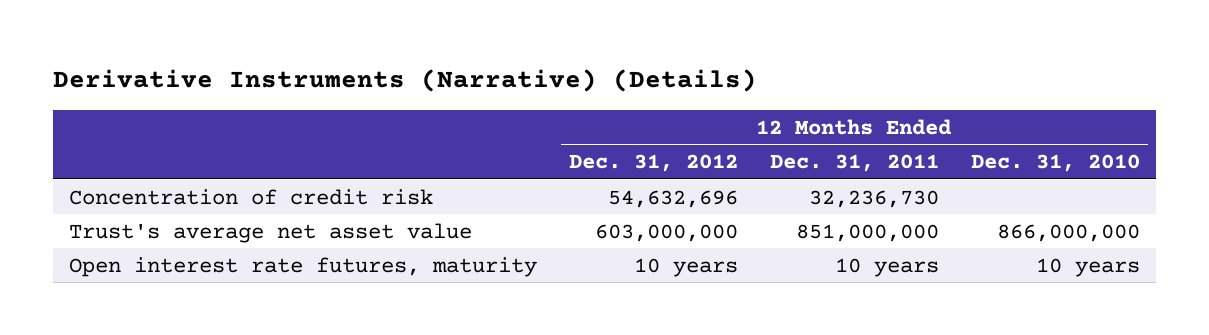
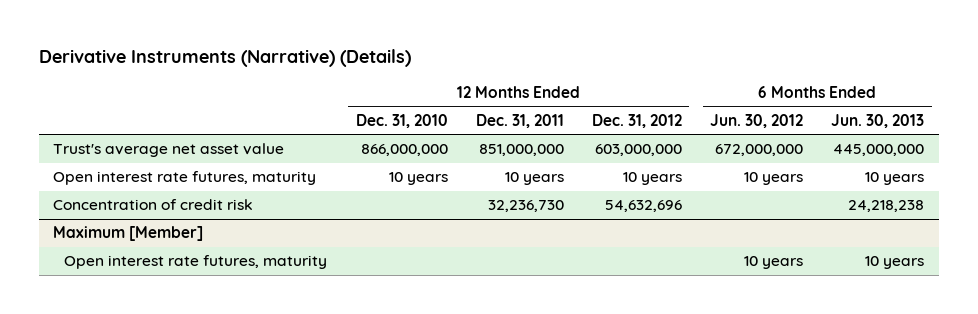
- | 12 Months Ended Dec. 31, 2012 | 12 Months Ended Dec. 31, 2011 | 12 Months Ended Dec. 31, 2010
+ | 12 Months Ended Dec. 31, 2010 | 12 Months Ended Dec. 31, 2011 | 12 Months Ended Dec. 31, 2012 | 6 Months Ended Jun. 30, 2012 | 6 Months Ended Jun. 30, 2013
moved down: Concentration of credit risk | | 32,236,730 | 54,632,696 | | 24,218,238
+ Maximum [Member]
+ Open interest rate futures, maturity | | | | 10 years | 10 years

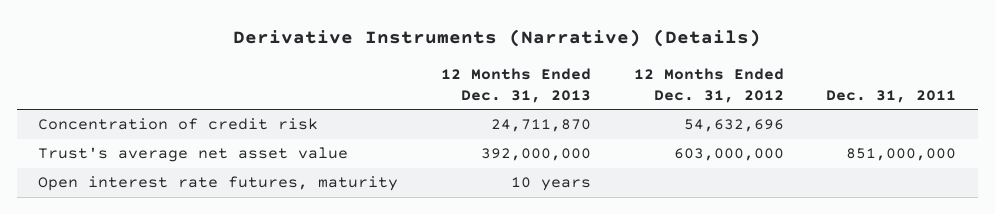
- | 12 Months Ended Dec. 31, 2010 | 12 Months Ended Dec. 31, 2011 | 12 Months Ended Dec. 31, 2012 | 6 Months Ended Jun. 30, 2012 | 6 Months Ended Jun. 30, 2013
+ | 12 Months Ended Dec. 31, 2013 | 12 Months Ended Dec. 31, 2012 | Dec. 31, 2011
- Open interest rate futures, maturity | 10 years | 10 years | 10 years | 10 years | 10 years
- Maximum [Member]
moved down: Trust's average net asset value | 392,000,000 | 603,000,000 | 851,000,000

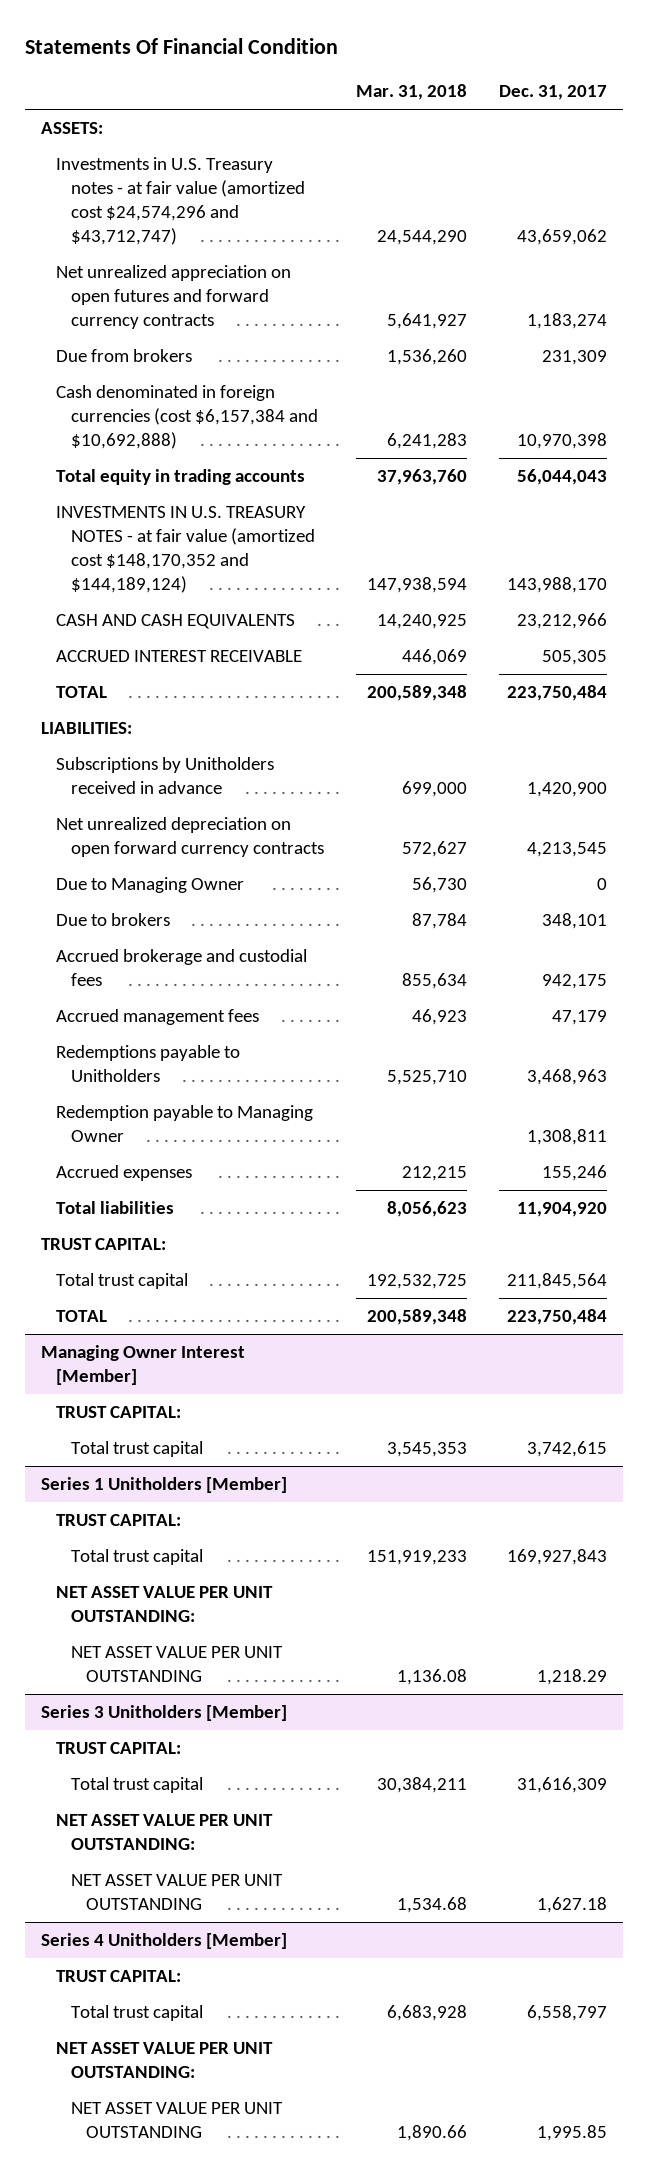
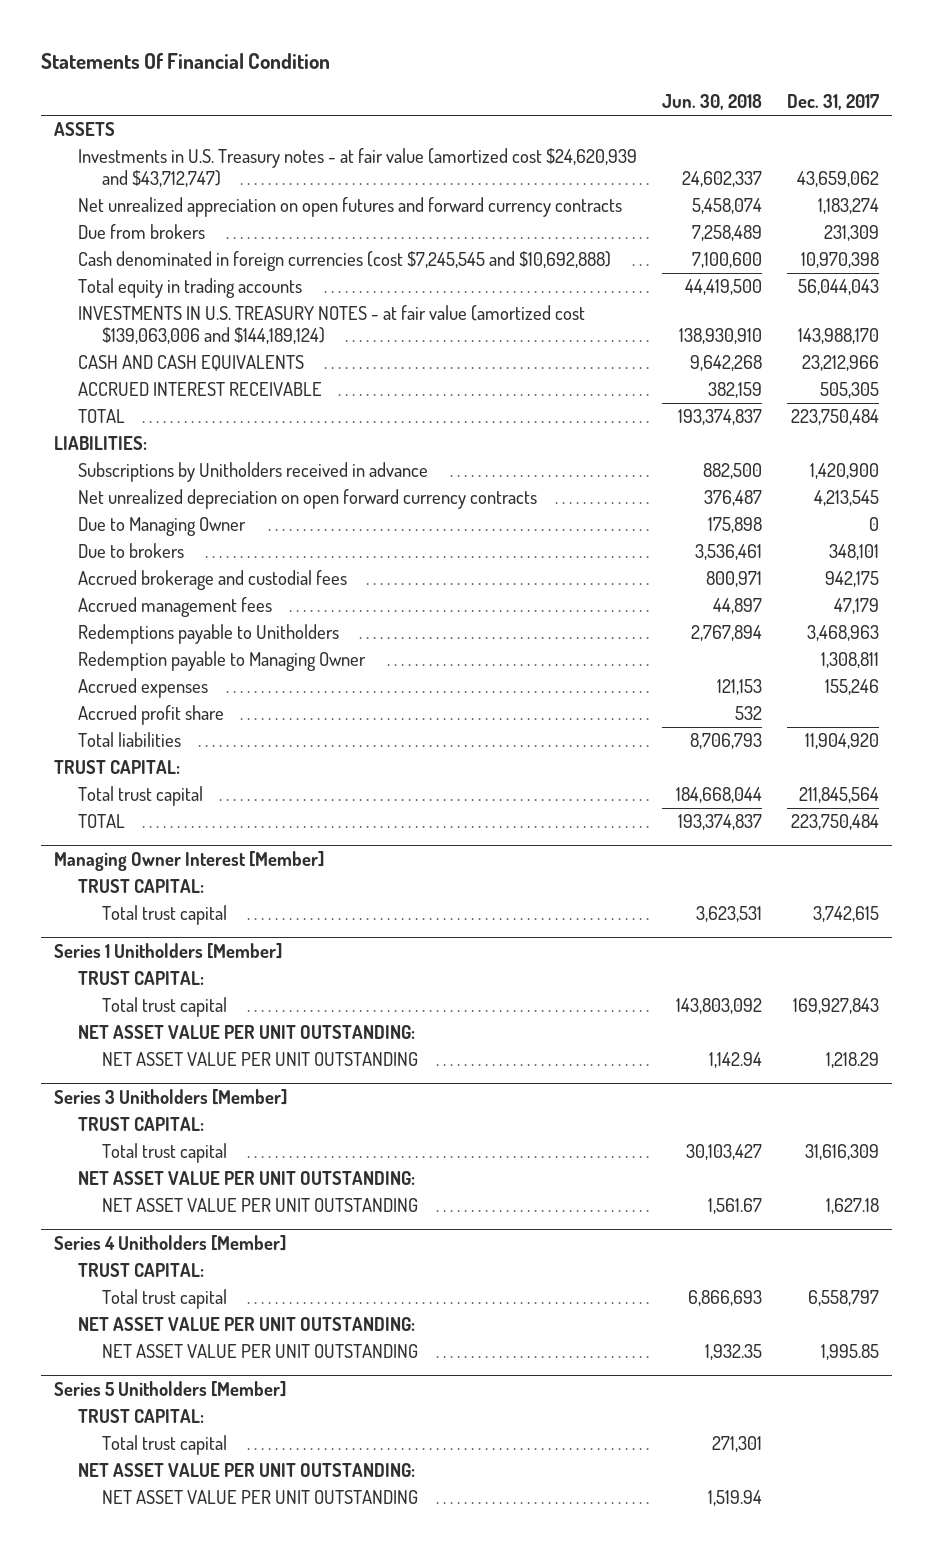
- | Mar. 31, 2018 | Dec. 31, 2017
+ | Jun. 30, 2018 | Dec. 31, 2017
- ASSETS:
- Investments in U.S. Treasury notes - at fair value (amortized cost $24,574,296 and $43,712,747) | 24,544,290 | 43,659,062
+ ASSETS
+ Investments in U.S. Treasury notes - at fair value (amortized cost $24,620,939 and $43,712,747) | 24,602,337 | 43,659,062
- Cash denominated in foreign currencies (cost $6,157,384 and $10,692,888) | 6,241,283 | 10,970,398
+ Cash denominated in foreign currencies (cost $7,245,545 and $10,692,888) | 7,100,600 | 10,970,398
- INVESTMENTS IN U.S. TREASURY NOTES - at fair value (amortized cost $148,170,352 and $144,189,124) | 147,938,594 | 143,988,170
+ INVESTMENTS IN U.S. TREASURY NOTES - at fair value (amortized cost $139,063,006 and $144,189,124) | 138,930,910 | 143,988,170
+ Accrued profit share | 532 |
+ Series 5 Unitholders [Member]
+ TRUST CAPITAL:
+ Total trust capital | 271,301 |
+ NET ASSET VALUE PER UNIT OUTSTANDING:
+ NET ASSET VALUE PER UNIT OUTSTANDING | 1,519.94 |

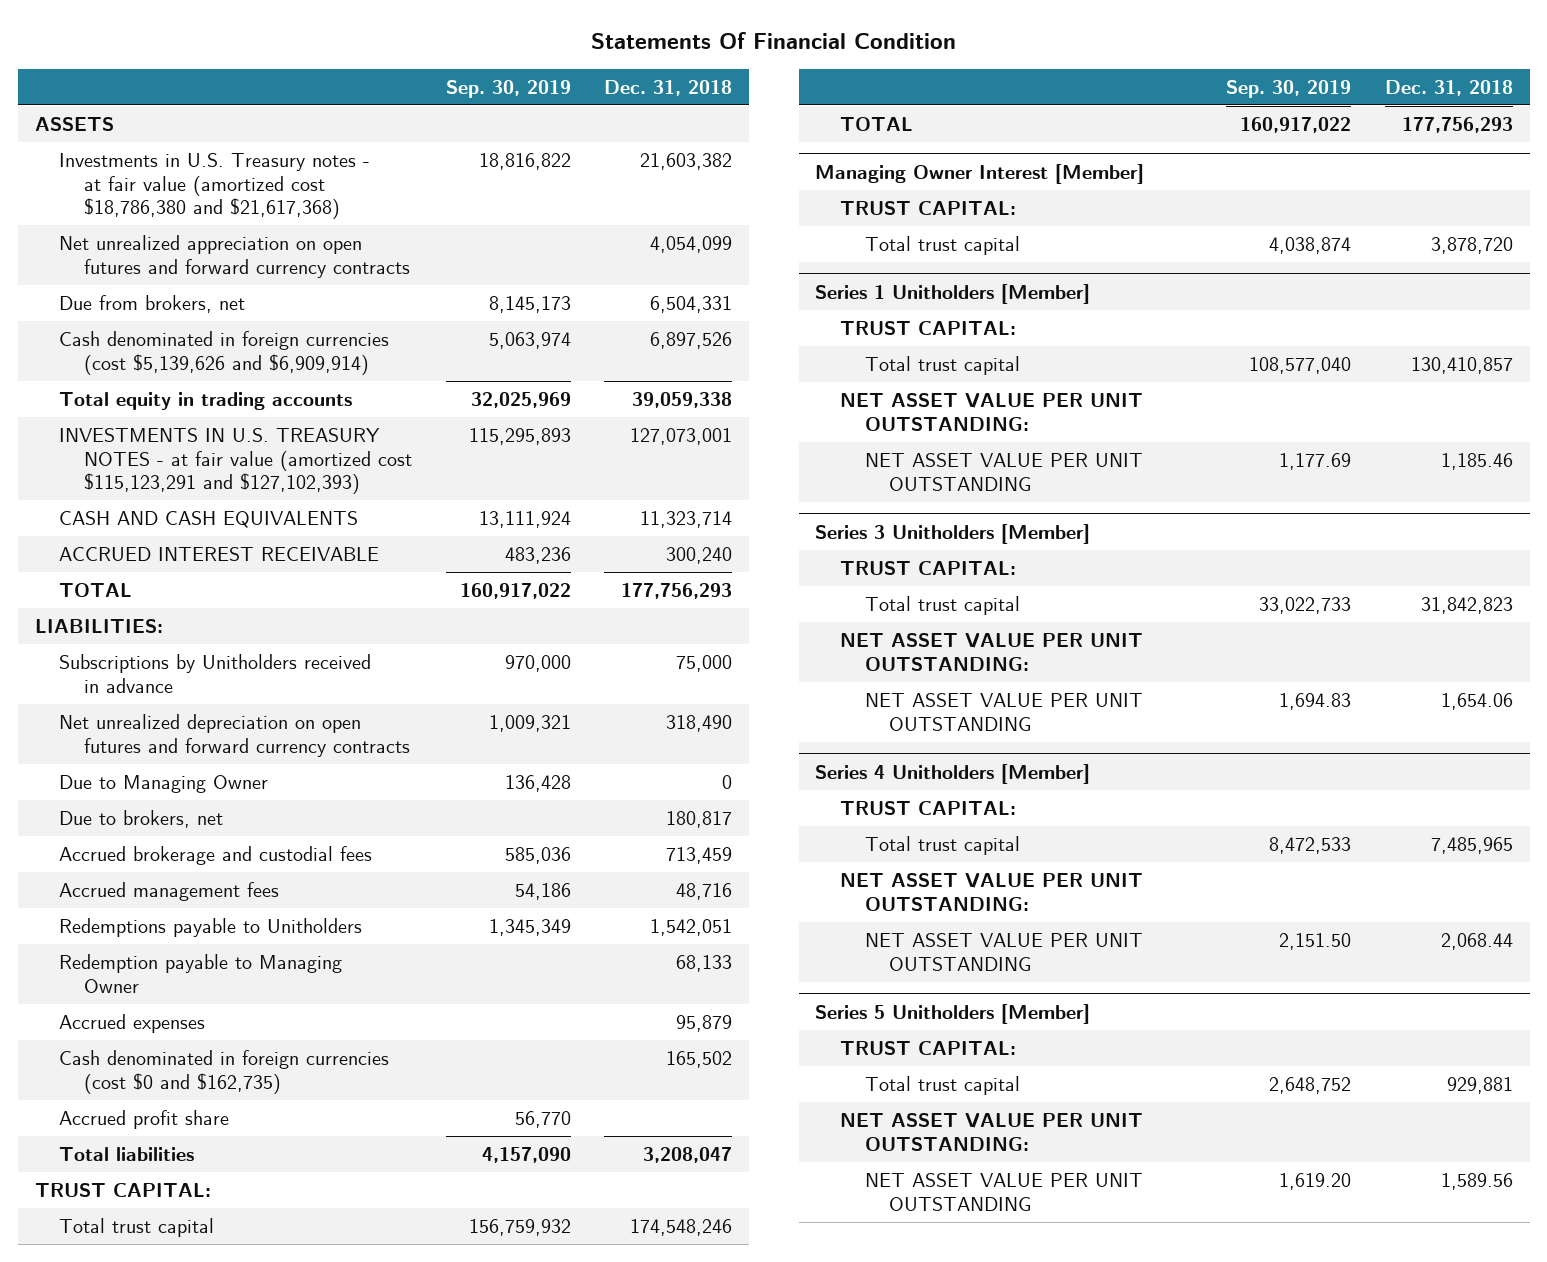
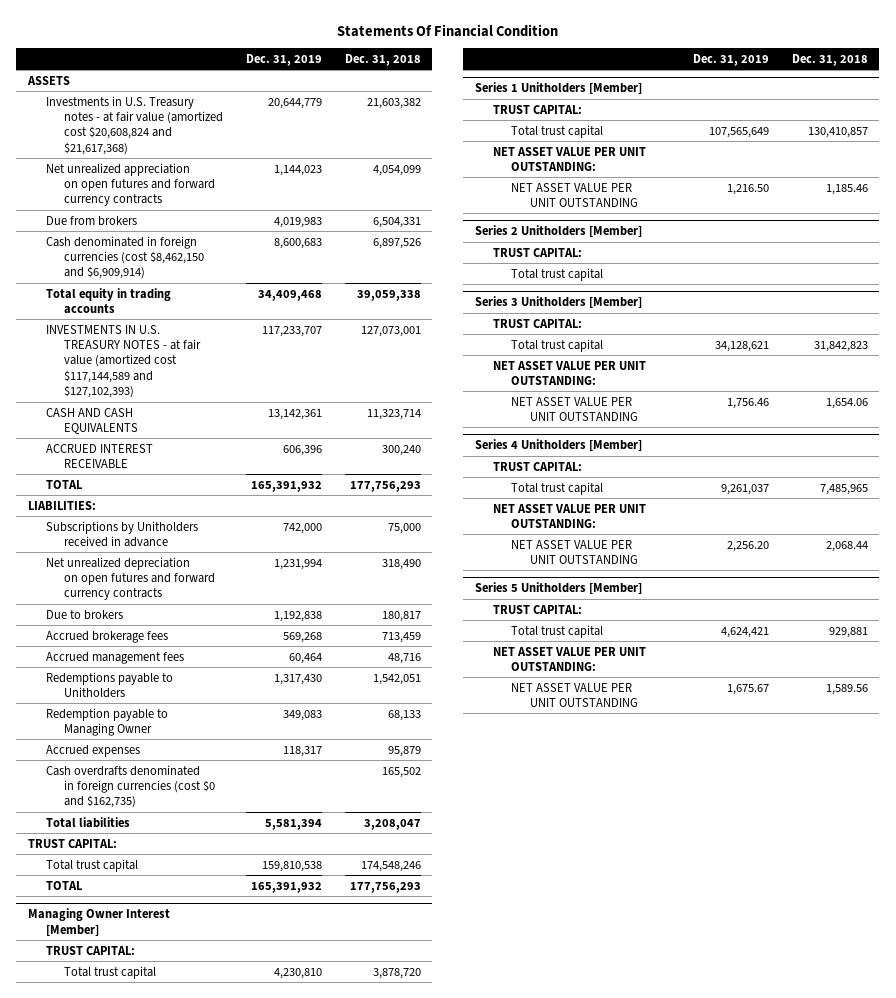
- | Sep. 30, 2019 | Dec. 31, 2018
+ | Dec. 31, 2019 | Dec. 31, 2018
- Investments in U.S. Treasury notes - at fair value (amortized cost $18,786,380 and $21,617,368) | 18,816,822 | 21,603,382
+ Investments in U.S. Treasury notes - at fair value (amortized cost $20,608,824 and $21,617,368) | 20,644,779 | 21,603,382
- Due from brokers, net | 8,145,173 | 6,504,331
- Cash denominated in foreign currencies (cost $5,139,626 and $6,909,914) | 5,063,974 | 6,897,526
+ Due from brokers | 4,019,983 | 6,504,331
+ Cash denominated in foreign currencies (cost $8,462,150 and $6,909,914) | 8,600,683 | 6,897,526
- INVESTMENTS IN U.S. TREASURY NOTES - at fair value (amortized cost $115,123,291 and $127,102,393) | 115,295,893 | 127,073,001
+ INVESTMENTS IN U.S. TREASURY NOTES - at fair value (amortized cost $117,144,589 and $127,102,393) | 117,233,707 | 127,073,001
- Due to Managing Owner | 136,428 | 0
- Due to brokers, net | | 180,817
- Accrued brokerage and custodial fees | 585,036 | 713,459
+ Due to brokers | 1,192,838 | 180,817
+ Accrued brokerage fees | 569,268 | 713,459
- Cash denominated in foreign currencies (cost $0 and $162,735) | | 165,502
- Accrued profit share | 56,770 |
+ Cash overdrafts denominated in foreign currencies (cost $0 and $162,735) | | 165,502
+ Series 2 Unitholders [Member]
+ TRUST CAPITAL:
+ Total trust capital

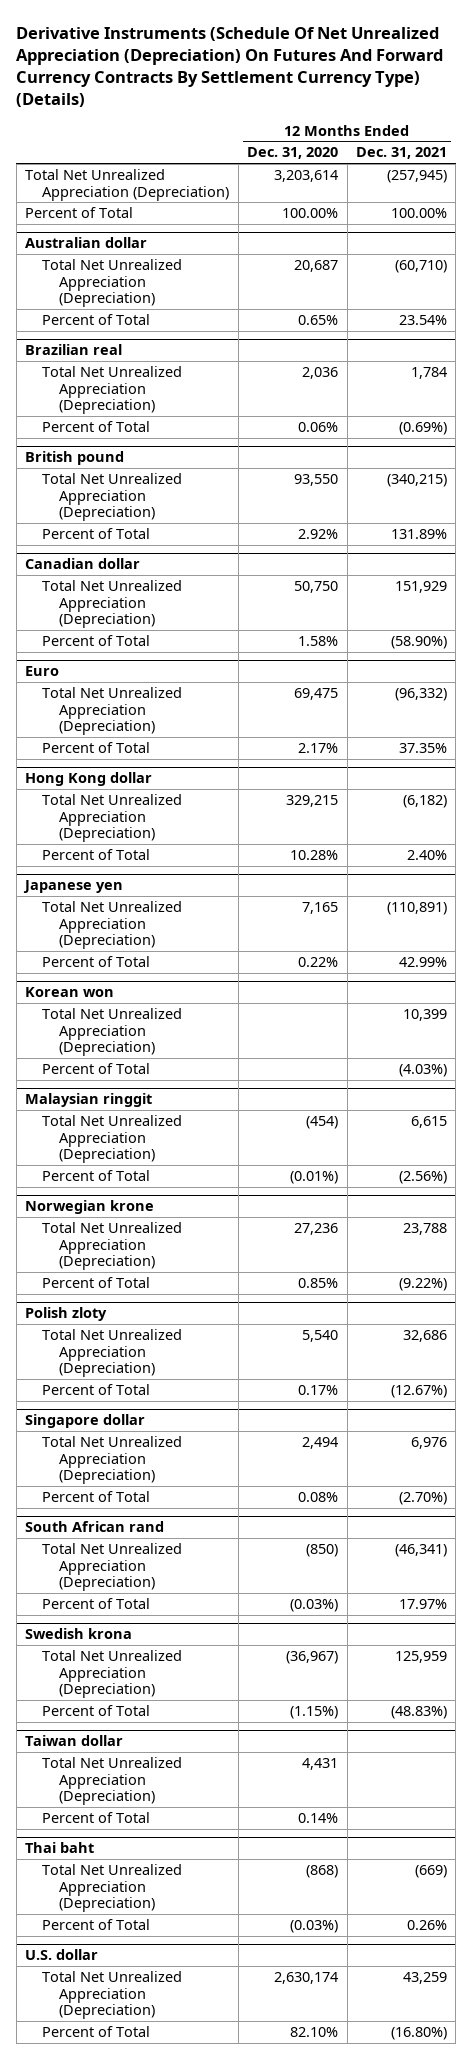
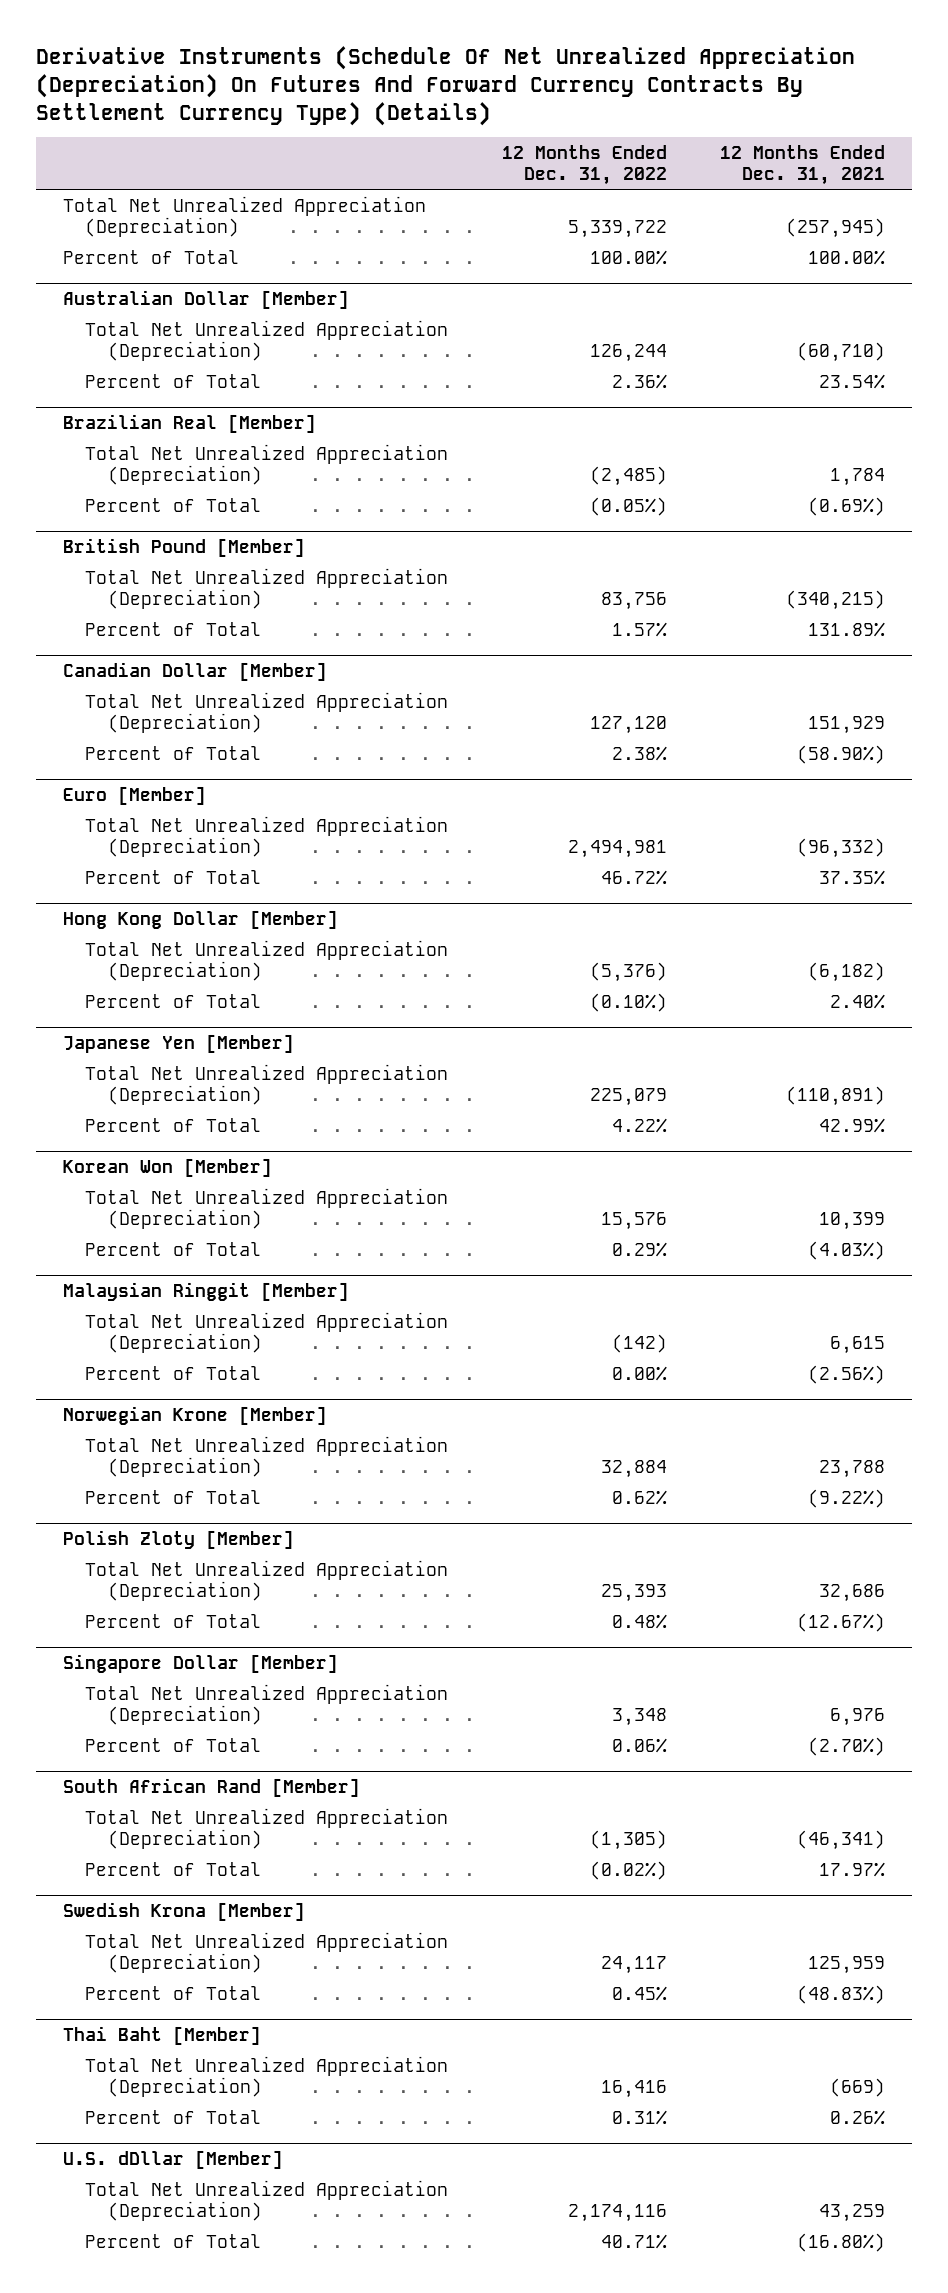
- | 12 Months Ended Dec. 31, 2020 | 12 Months Ended Dec. 31, 2021
+ | 12 Months Ended Dec. 31, 2022 | 12 Months Ended Dec. 31, 2021
- Australian dollar
+ Australian Dollar [Member]
- Brazilian real
+ Brazilian Real [Member]
- British pound
+ British Pound [Member]
- Canadian dollar
+ Canadian Dollar [Member]
- Euro
+ Euro [Member]
- Hong Kong dollar
+ Hong Kong Dollar [Member]
- Japanese yen
+ Japanese Yen [Member]
- Korean won
+ Korean Won [Member]
- Malaysian ringgit
+ Malaysian Ringgit [Member]
- Norwegian krone
+ Norwegian Krone [Member]
- Polish zloty
+ Polish Zloty [Member]
- Singapore dollar
+ Singapore Dollar [Member]
- South African rand
+ South African Rand [Member]
- Swedish krona
+ Swedish Krona [Member]
- Taiwan dollar
- Total Net Unrealized Appreciation (Depreciation) | 4,431 |
- Percent of Total | 0.14% |
- Thai baht
+ Thai Baht [Member]
- U.S. dollar
+ U.S. dDllar [Member]

